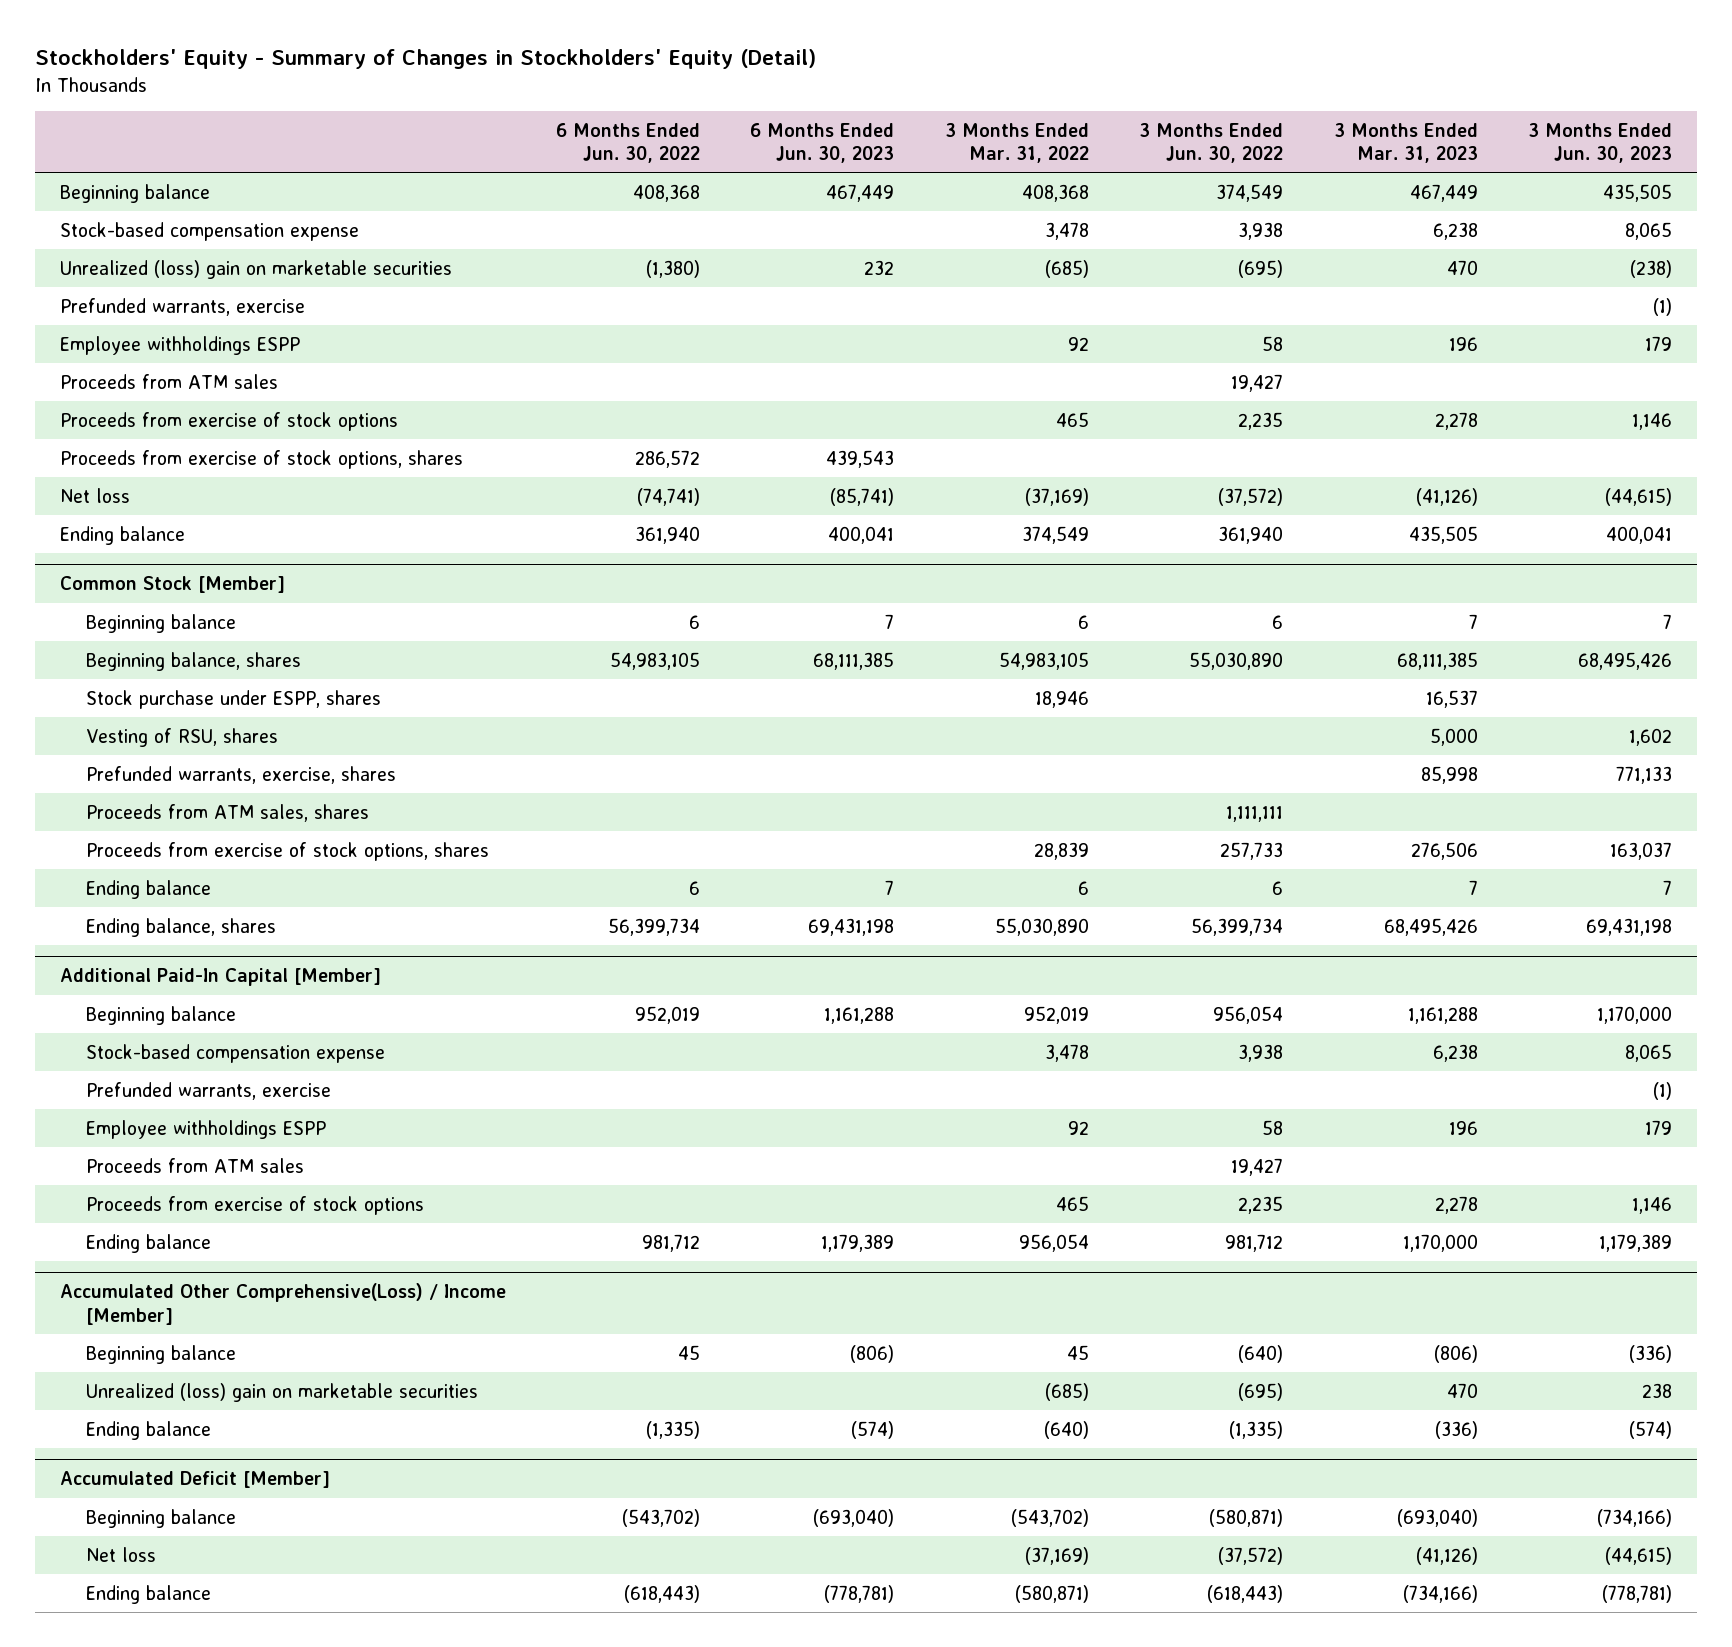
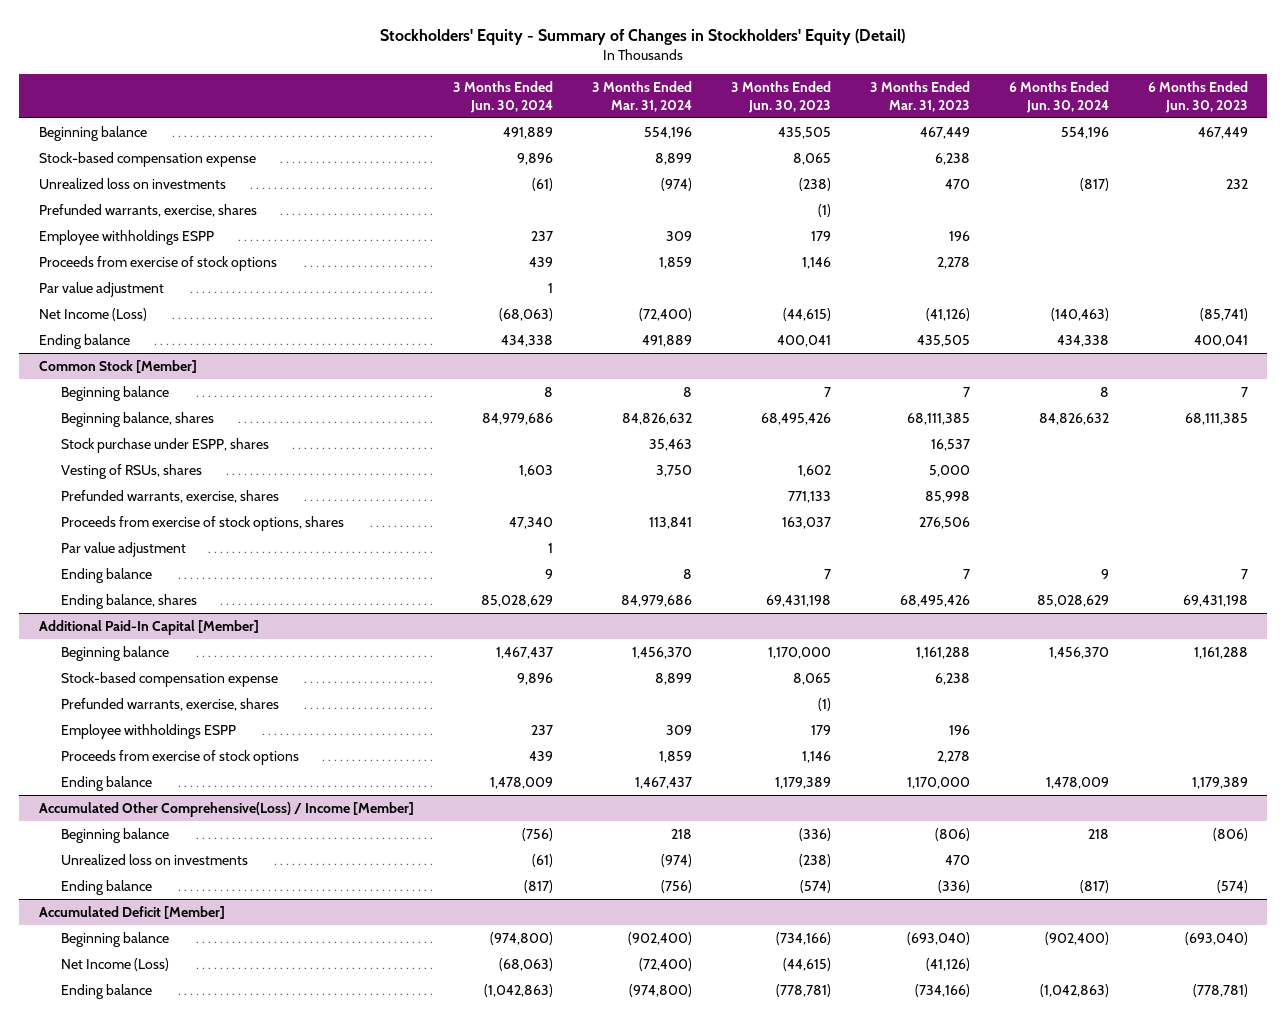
- | 6 Months Ended Jun. 30, 2022 | 6 Months Ended Jun. 30, 2023 | 3 Months Ended Mar. 31, 2022 | 3 Months Ended Jun. 30, 2022 | 3 Months Ended Mar. 31, 2023 | 3 Months Ended Jun. 30, 2023
+ | 3 Months Ended Jun. 30, 2024 | 3 Months Ended Mar. 31, 2024 | 3 Months Ended Jun. 30, 2023 | 3 Months Ended Mar. 31, 2023 | 6 Months Ended Jun. 30, 2024 | 6 Months Ended Jun. 30, 2023
- Unrealized (loss) gain on marketable securities | (1,380) | 232 | (685) | (695) | 470 | (238)
- Prefunded warrants, exercise | | | | | | (1)
+ Unrealized loss on investments | (61) | (974) | (238) | 470 | (817) | 232
+ Prefunded warrants, exercise, shares | | | (1) | | |
- Proceeds from ATM sales | | | | 19,427 | |
- Proceeds from exercise of stock options, shares | 286,572 | 439,543 | | | |
- Net loss | (74,741) | (85,741) | (37,169) | (37,572) | (41,126) | (44,615)
+ Par value adjustment | 1 | | | | |
+ Net Income (Loss) | (68,063) | (72,400) | (44,615) | (41,126) | (140,463) | (85,741)
@ Common Stock [Member]
- Vesting of RSU, shares | | | | | 5,000 | 1,602
+ Vesting of RSUs, shares | 1,603 | 3,750 | 1,602 | 5,000 | |
- Proceeds from ATM sales, shares | | | | 1,111,111 | |
+ Par value adjustment | 1 | | | | |
@ Additional Paid-In Capital [Member]
- Prefunded warrants, exercise | | | | | | (1)
+ Prefunded warrants, exercise, shares | | | (1) | | |
- Proceeds from ATM sales | | | | 19,427 | |
@ Accumulated Other Comprehensive(Loss) / Income [Member]
- Unrealized (loss) gain on marketable securities | | | (685) | (695) | 470 | 238
+ Unrealized loss on investments | (61) | (974) | (238) | 470 | |
@ Accumulated Deficit [Member]
- Net loss | | | (37,169) | (37,572) | (41,126) | (44,615)
+ Net Income (Loss) | (68,063) | (72,400) | (44,615) | (41,126) | |

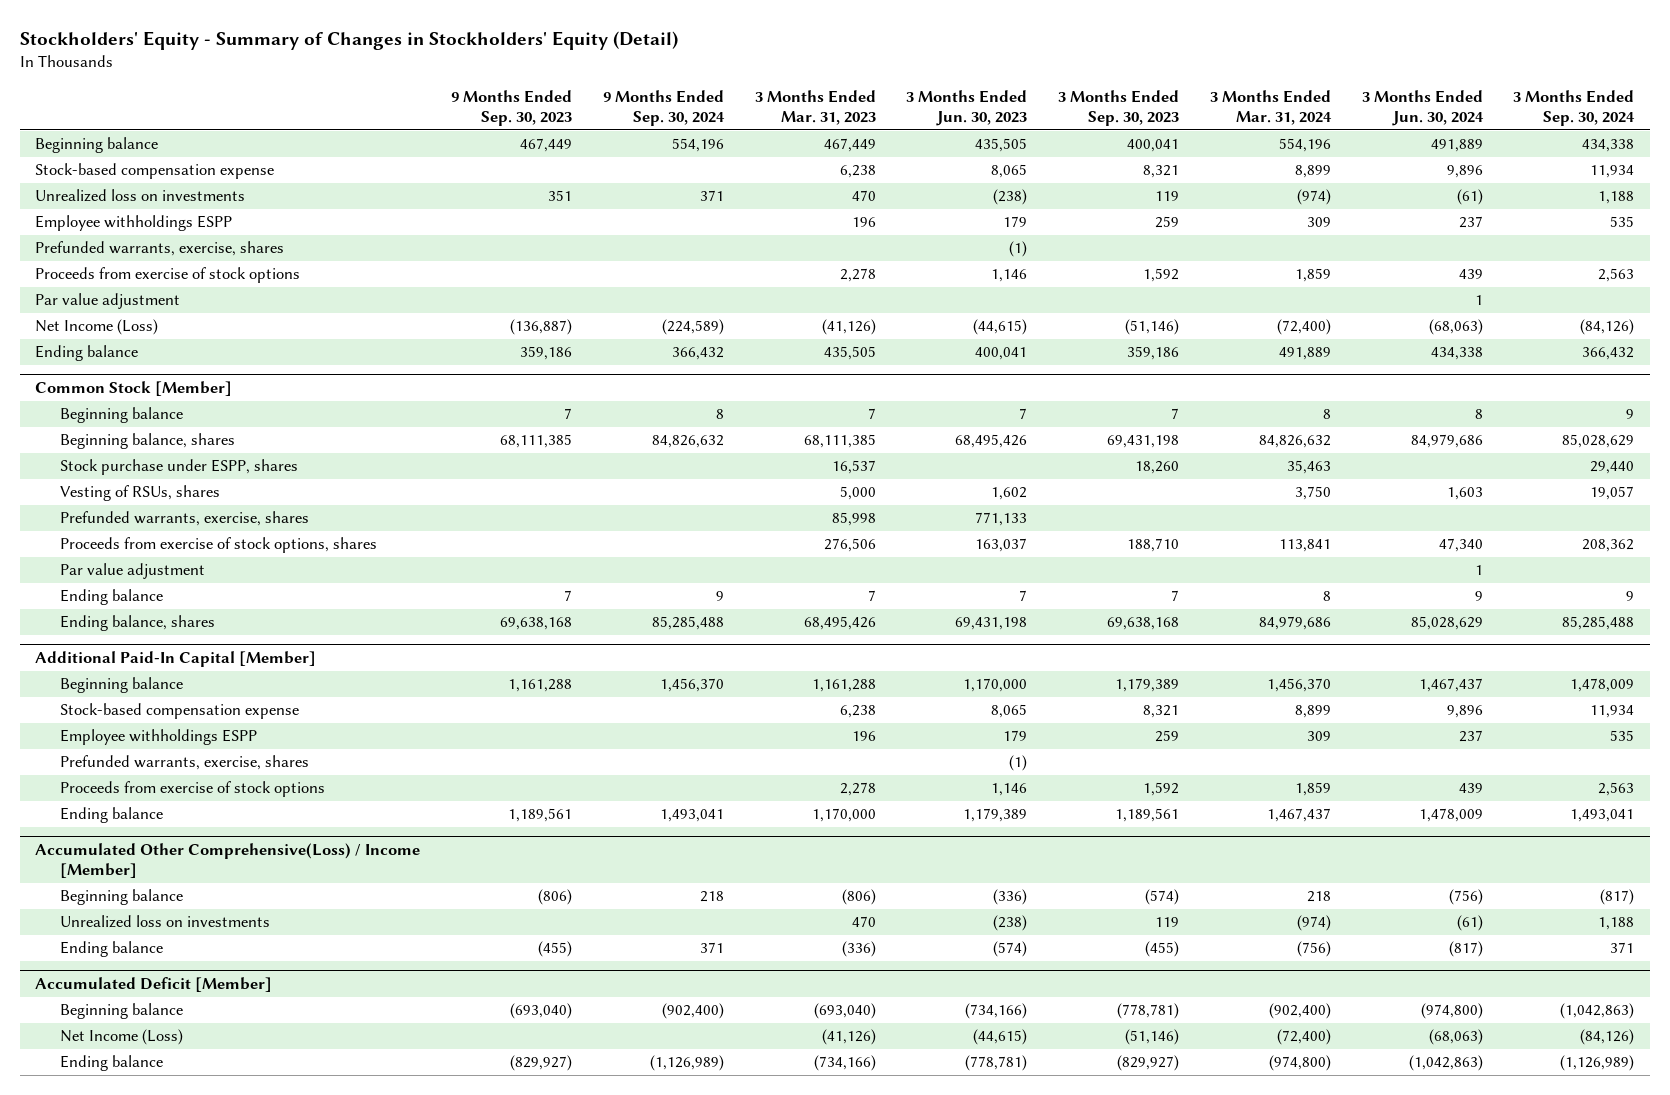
- | 3 Months Ended Jun. 30, 2024 | 3 Months Ended Mar. 31, 2024 | 3 Months Ended Jun. 30, 2023 | 3 Months Ended Mar. 31, 2023 | 6 Months Ended Jun. 30, 2024 | 6 Months Ended Jun. 30, 2023
+ | 9 Months Ended Sep. 30, 2023 | 9 Months Ended Sep. 30, 2024 | 3 Months Ended Mar. 31, 2023 | 3 Months Ended Jun. 30, 2023 | 3 Months Ended Sep. 30, 2023 | 3 Months Ended Mar. 31, 2024 | 3 Months Ended Jun. 30, 2024 | 3 Months Ended Sep. 30, 2024
moved down: Prefunded warrants, exercise, shares | | | | (1) | | | |
@ Additional Paid-In Capital [Member]
moved down: Prefunded warrants, exercise, shares | | | | (1) | | | |

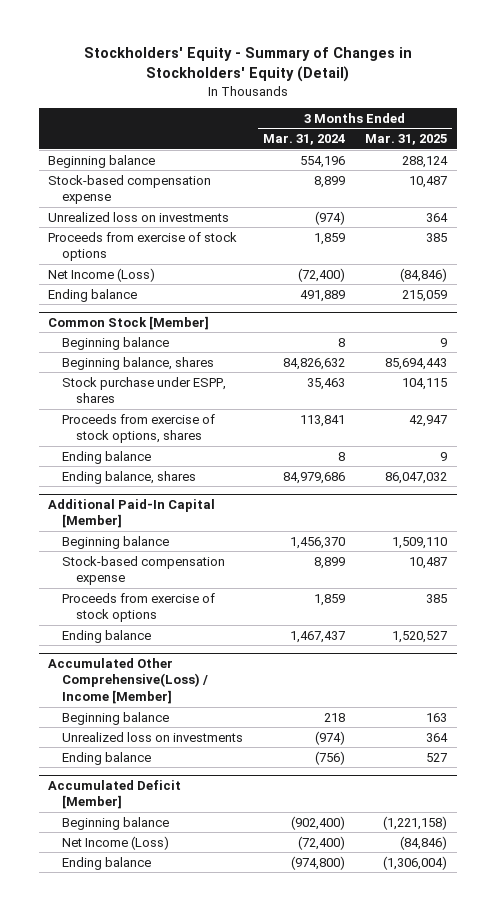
- | 9 Months Ended Sep. 30, 2023 | 9 Months Ended Sep. 30, 2024 | 3 Months Ended Mar. 31, 2023 | 3 Months Ended Jun. 30, 2023 | 3 Months Ended Sep. 30, 2023 | 3 Months Ended Mar. 31, 2024 | 3 Months Ended Jun. 30, 2024 | 3 Months Ended Sep. 30, 2024
+ | 3 Months Ended Mar. 31, 2024 | 3 Months Ended Mar. 31, 2025
- Employee withholdings ESPP | | | 196 | 179 | 259 | 309 | 237 | 535
- Prefunded warrants, exercise, shares | | | | (1) | | | |
- Par value adjustment | | | | | | | 1 |
@ Common Stock [Member]
- Vesting of RSUs, shares | | | 5,000 | 1,602 | | 3,750 | 1,603 | 19,057
- Prefunded warrants, exercise, shares | | | 85,998 | 771,133 | | | |
- Par value adjustment | | | | | | | 1 |
@ Additional Paid-In Capital [Member]
- Employee withholdings ESPP | | | 196 | 179 | 259 | 309 | 237 | 535
- Prefunded warrants, exercise, shares | | | | (1) | | | |

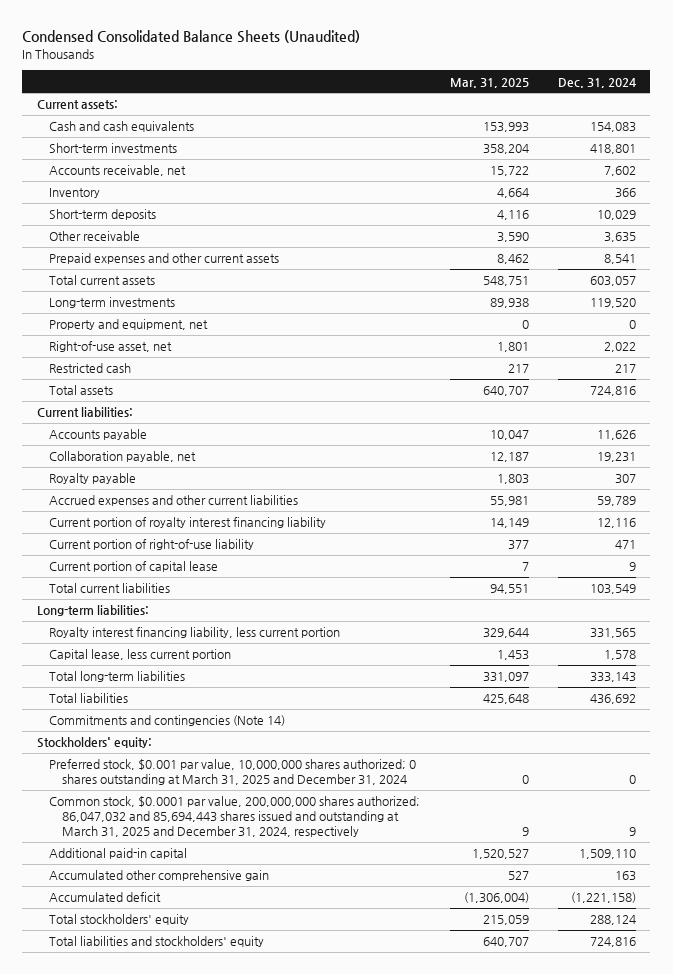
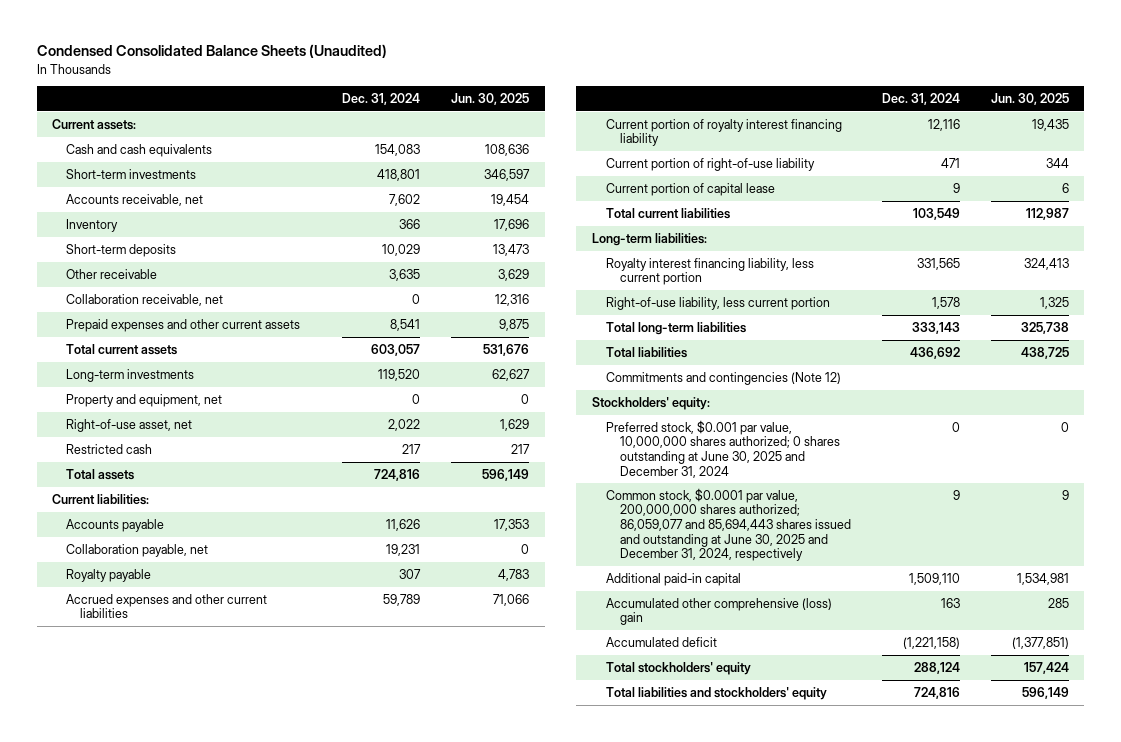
- | Mar. 31, 2025 | Dec. 31, 2024
+ | Dec. 31, 2024 | Jun. 30, 2025
+ Collaboration receivable, net | 0 | 12,316
- Capital lease, less current portion | 1,453 | 1,578
+ Right-of-use liability, less current portion | 1,578 | 1,325
- Commitments and contingencies (Note 14)
+ Commitments and contingencies (Note 12)
- Preferred stock, $0.001 par value, 10,000,000 shares authorized; 0 shares outstanding at March 31, 2025 and December 31, 2024 | 0 | 0
- Common stock, $0.0001 par value, 200,000,000 shares authorized; 86,047,032 and 85,694,443 shares issued and outstanding at March 31, 2025 and December 31, 2024, respectively | 9 | 9
+ Preferred stock, $0.001 par value, 10,000,000 shares authorized; 0 shares outstanding at June 30, 2025 and December 31, 2024 | 0 | 0
+ Common stock, $0.0001 par value, 200,000,000 shares authorized; 86,059,077 and 85,694,443 shares issued and outstanding at June 30, 2025 and December 31, 2024, respectively | 9 | 9
- Accumulated other comprehensive gain | 527 | 163
+ Accumulated other comprehensive (loss) gain | 163 | 285

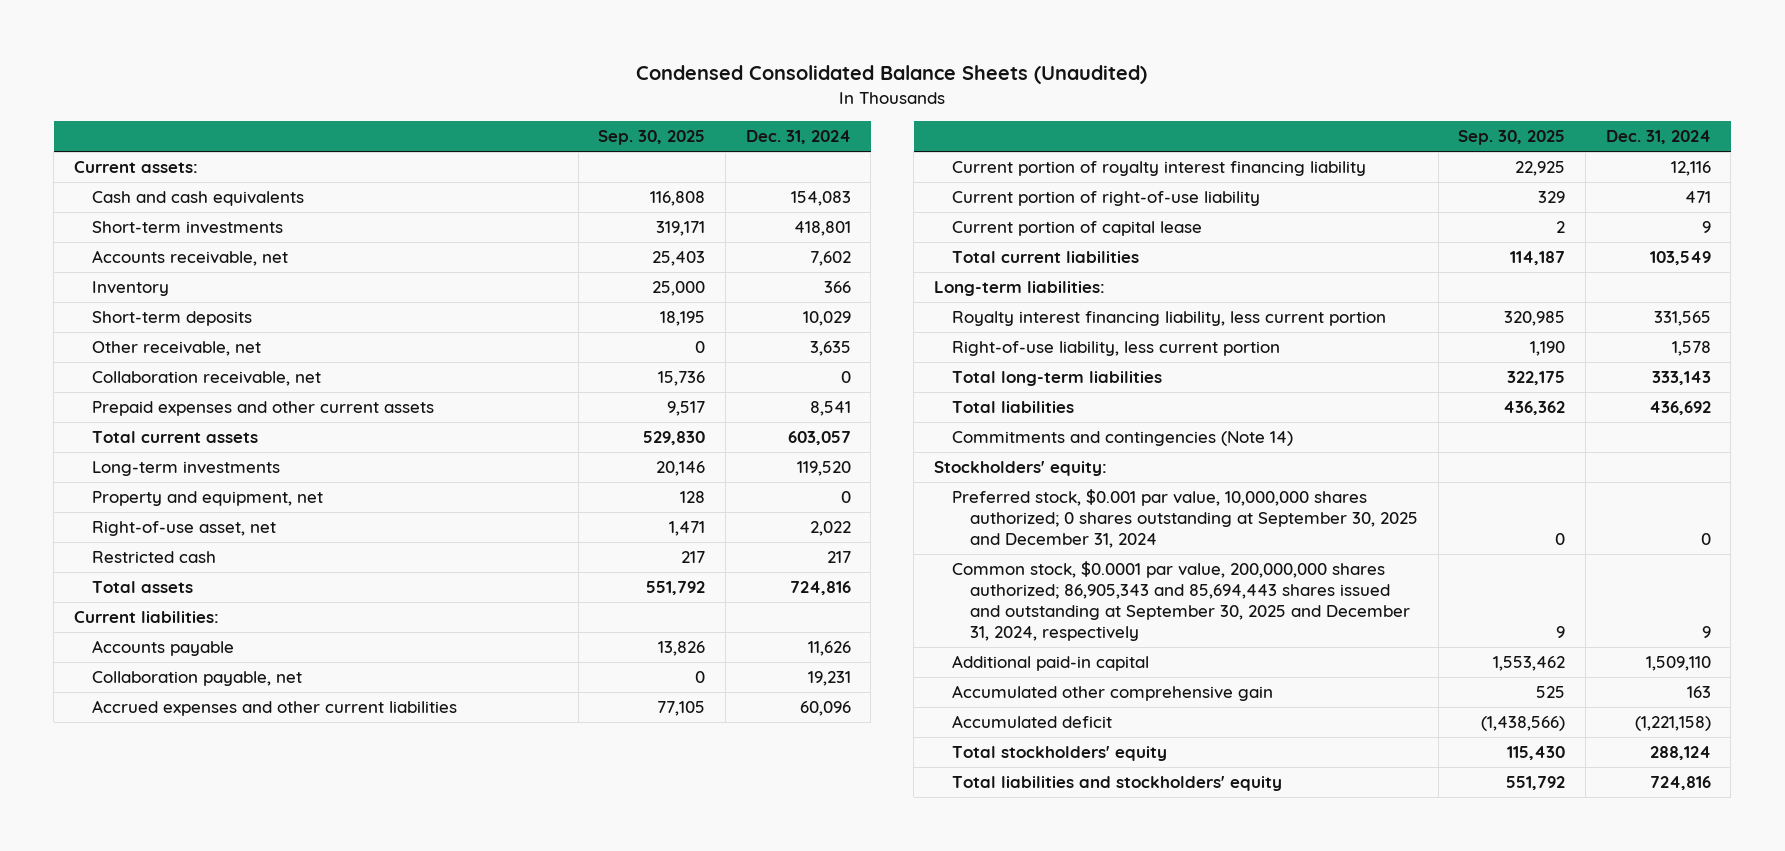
- | Dec. 31, 2024 | Jun. 30, 2025
+ | Sep. 30, 2025 | Dec. 31, 2024
- Other receivable | 3,635 | 3,629
+ Other receivable, net | 0 | 3,635
- Royalty payable | 307 | 4,783
- Accrued expenses and other current liabilities | 59,789 | 71,066
+ Accrued expenses and other current liabilities | 77,105 | 60,096
- Commitments and contingencies (Note 12)
+ Commitments and contingencies (Note 14)
- Preferred stock, $0.001 par value, 10,000,000 shares authorized; 0 shares outstanding at June 30, 2025 and December 31, 2024 | 0 | 0
- Common stock, $0.0001 par value, 200,000,000 shares authorized; 86,059,077 and 85,694,443 shares issued and outstanding at June 30, 2025 and December 31, 2024, respectively | 9 | 9
+ Preferred stock, $0.001 par value, 10,000,000 shares authorized; 0 shares outstanding at September 30, 2025 and December 31, 2024 | 0 | 0
+ Common stock, $0.0001 par value, 200,000,000 shares authorized; 86,905,343 and 85,694,443 shares issued and outstanding at September 30, 2025 and December 31, 2024, respectively | 9 | 9
- Accumulated other comprehensive (loss) gain | 163 | 285
+ Accumulated other comprehensive gain | 525 | 163

